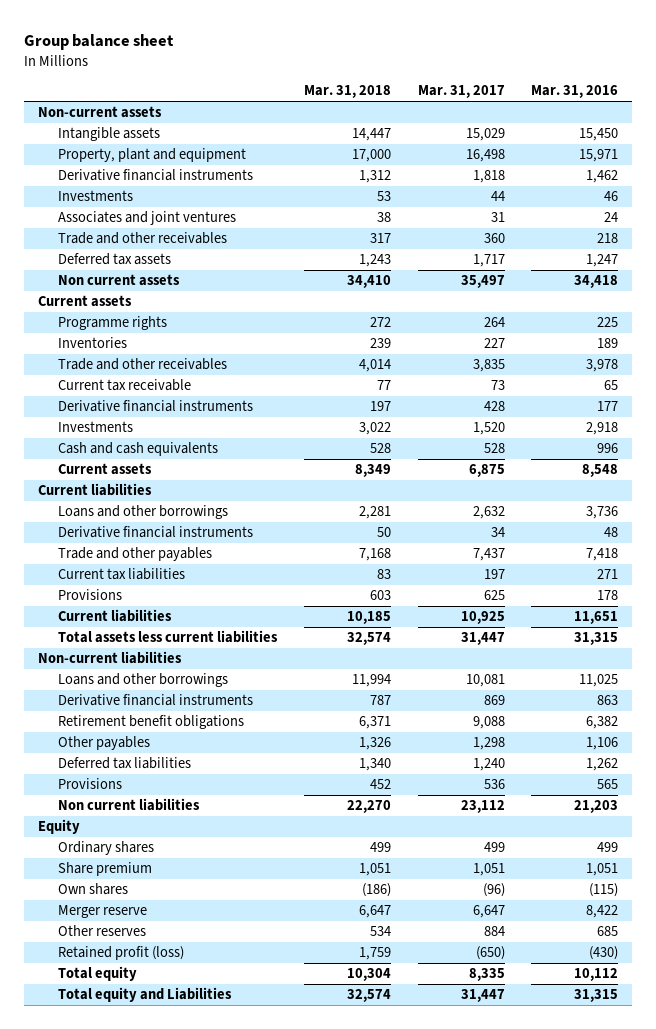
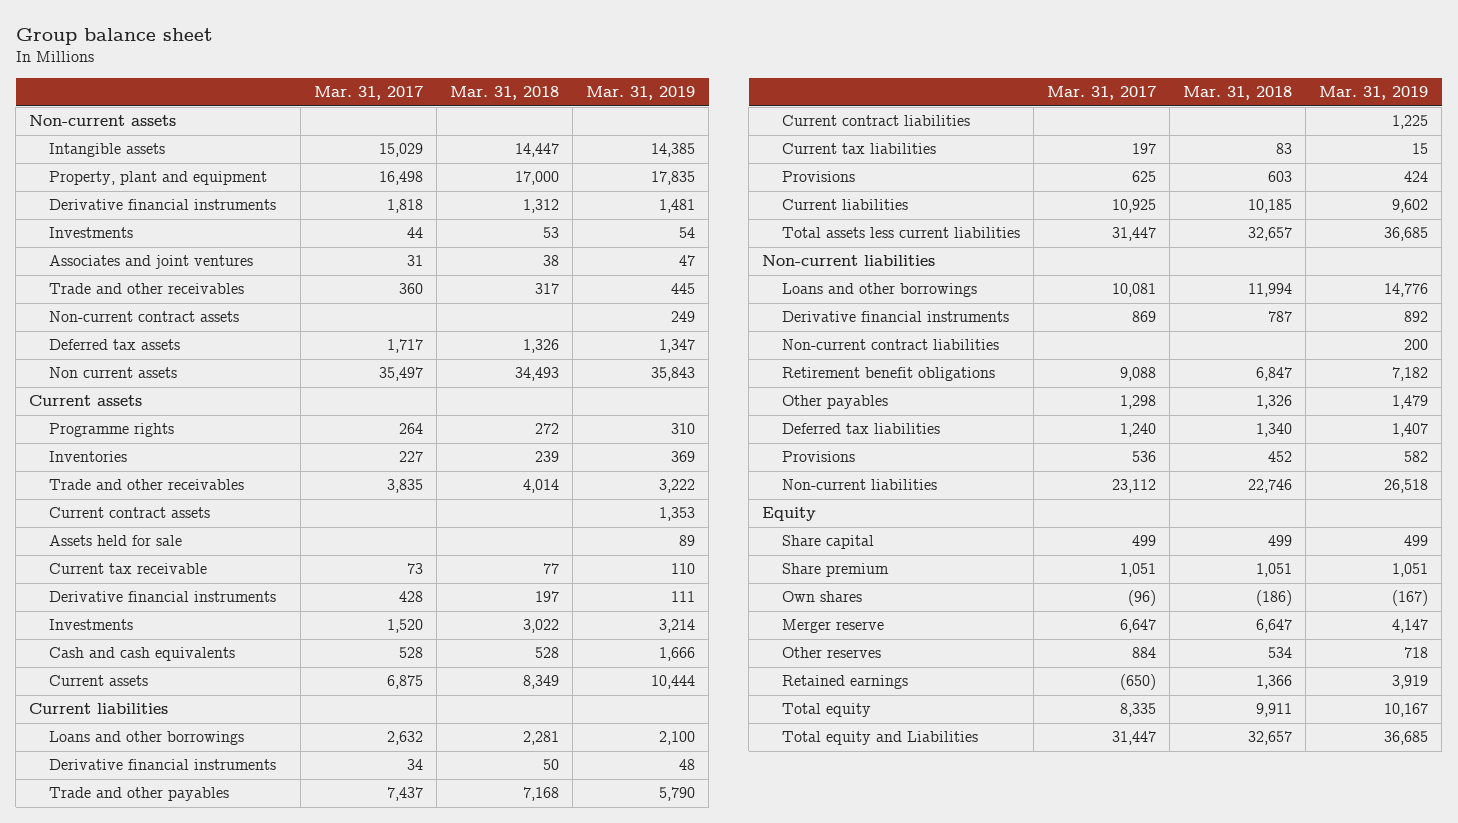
- | Mar. 31, 2018 | Mar. 31, 2017 | Mar. 31, 2016
+ | Mar. 31, 2017 | Mar. 31, 2018 | Mar. 31, 2019
- Deferred tax assets | 1,243 | 1,717 | 1,247
- Non current assets | 34,410 | 35,497 | 34,418
+ Non-current contract assets | | | 249
+ Deferred tax assets | 1,717 | 1,326 | 1,347
+ Non current assets | 35,497 | 34,493 | 35,843
+ Current contract assets | | | 1,353
+ Assets held for sale | | | 89
+ Current contract liabilities | | | 1,225
- Total assets less current liabilities | 32,574 | 31,447 | 31,315
+ Total assets less current liabilities | 31,447 | 32,657 | 36,685
- Retirement benefit obligations | 6,371 | 9,088 | 6,382
+ Non-current contract liabilities | | | 200
+ Retirement benefit obligations | 9,088 | 6,847 | 7,182
- Non current liabilities | 22,270 | 23,112 | 21,203
+ Non-current liabilities | 23,112 | 22,746 | 26,518
- Ordinary shares | 499 | 499 | 499
+ Share capital | 499 | 499 | 499
- Retained profit (loss) | 1,759 | (650) | (430)
- Total equity | 10,304 | 8,335 | 10,112
- Total equity and Liabilities | 32,574 | 31,447 | 31,315
+ Retained earnings | (650) | 1,366 | 3,919
+ Total equity | 8,335 | 9,911 | 10,167
+ Total equity and Liabilities | 31,447 | 32,657 | 36,685

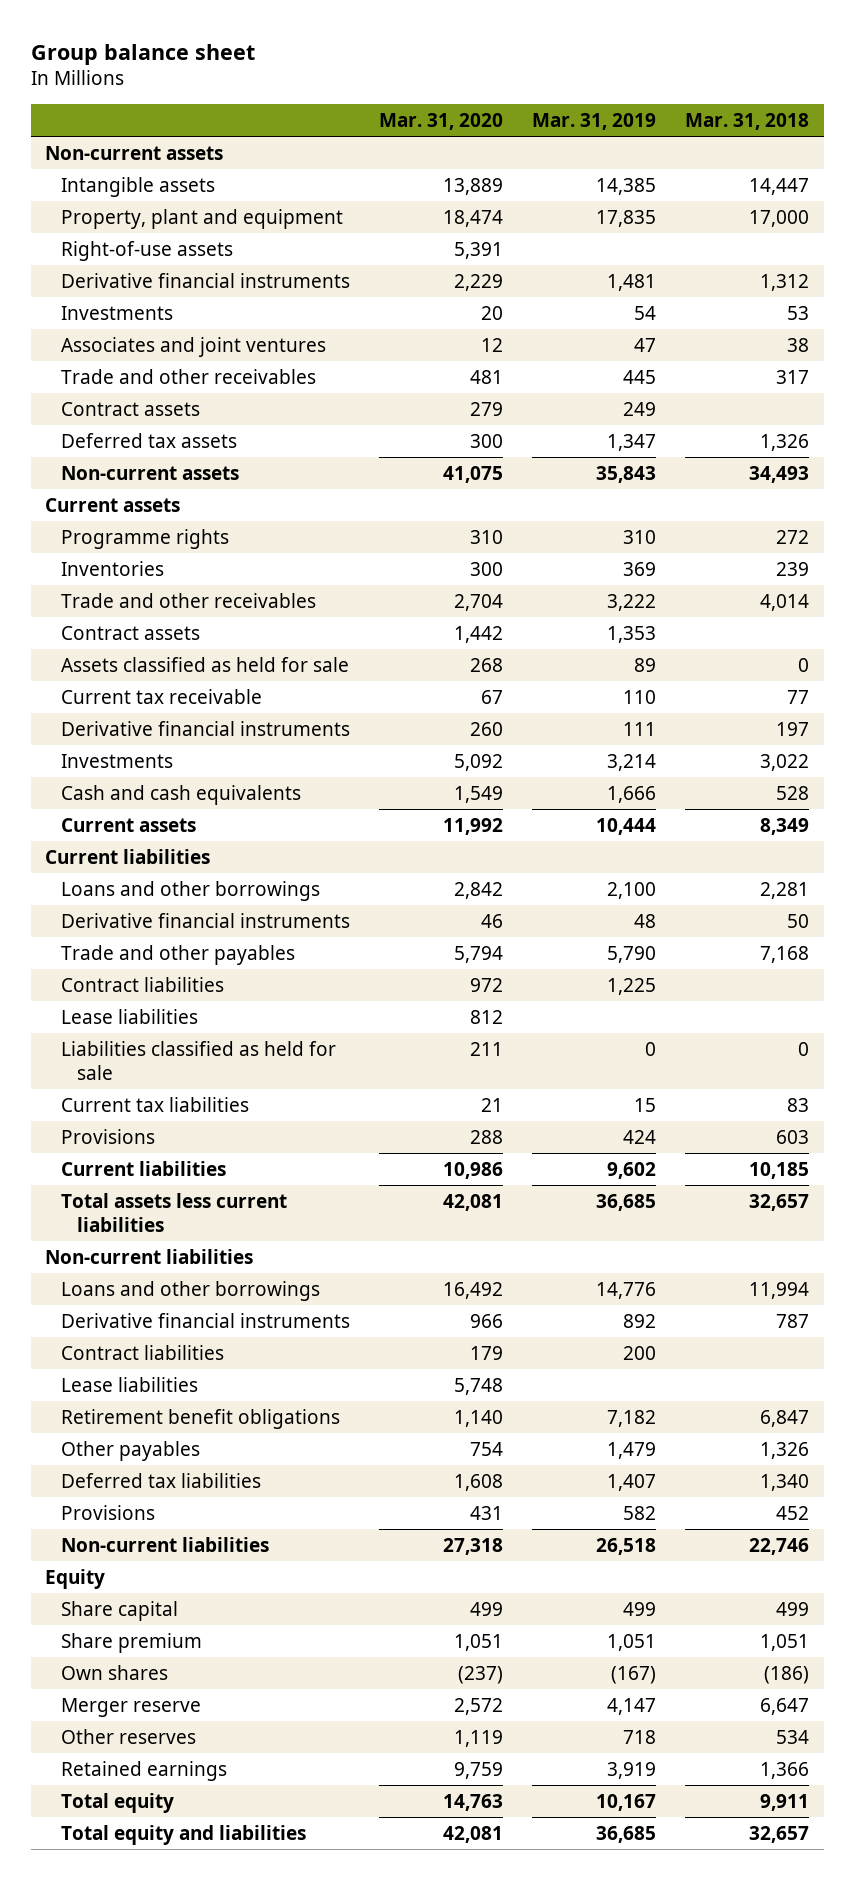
- | Mar. 31, 2017 | Mar. 31, 2018 | Mar. 31, 2019
+ | Mar. 31, 2020 | Mar. 31, 2019 | Mar. 31, 2018
+ Right-of-use assets | 5,391 | |
- Non-current contract assets | | | 249
+ Contract assets | 279 | 249 |
- Non current assets | 35,497 | 34,493 | 35,843
+ Non-current assets | 41,075 | 35,843 | 34,493
- Current contract assets | | | 1,353
- Assets held for sale | | | 89
+ Contract assets | 1,442 | 1,353 |
+ Assets classified as held for sale | 268 | 89 | 0
- Current contract liabilities | | | 1,225
+ Contract liabilities | 972 | 1,225 |
+ Lease liabilities | 812 | |
+ Liabilities classified as held for sale | 211 | 0 | 0
- Non-current contract liabilities | | | 200
+ Contract liabilities | 179 | 200 |
+ Lease liabilities | 5,748 | |
- Total equity and Liabilities | 31,447 | 32,657 | 36,685
+ Total equity and liabilities | 42,081 | 36,685 | 32,657

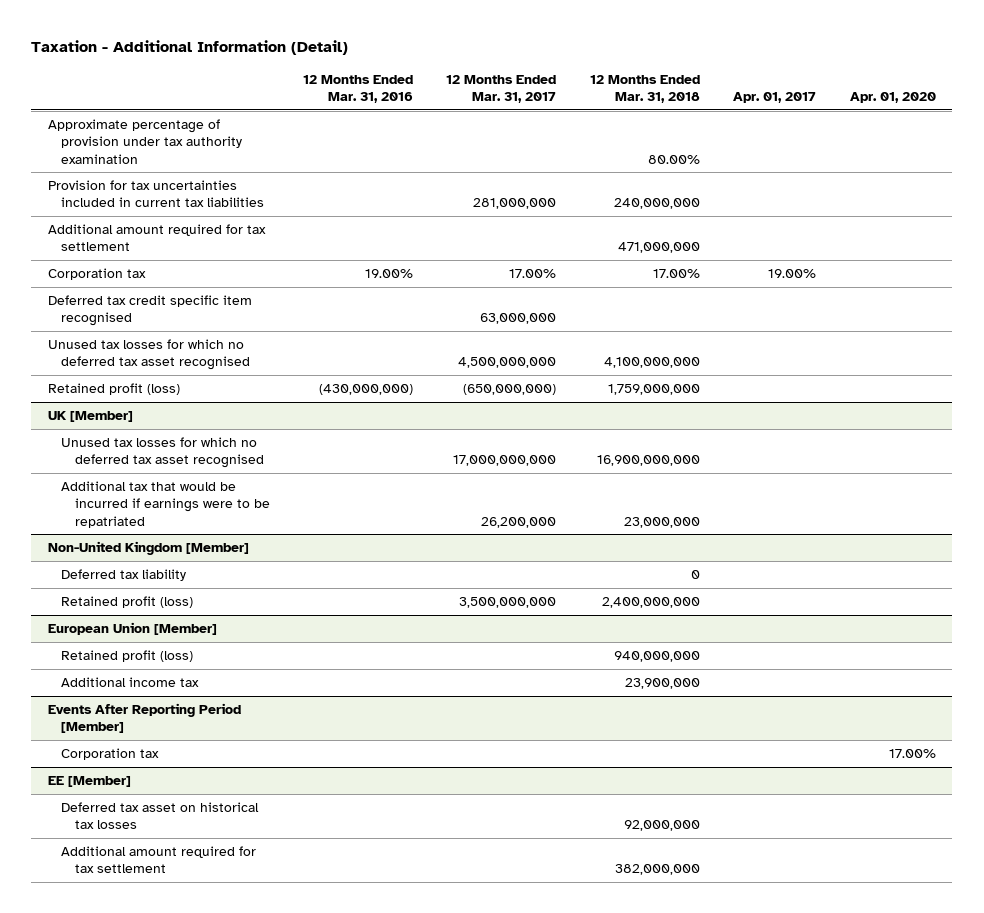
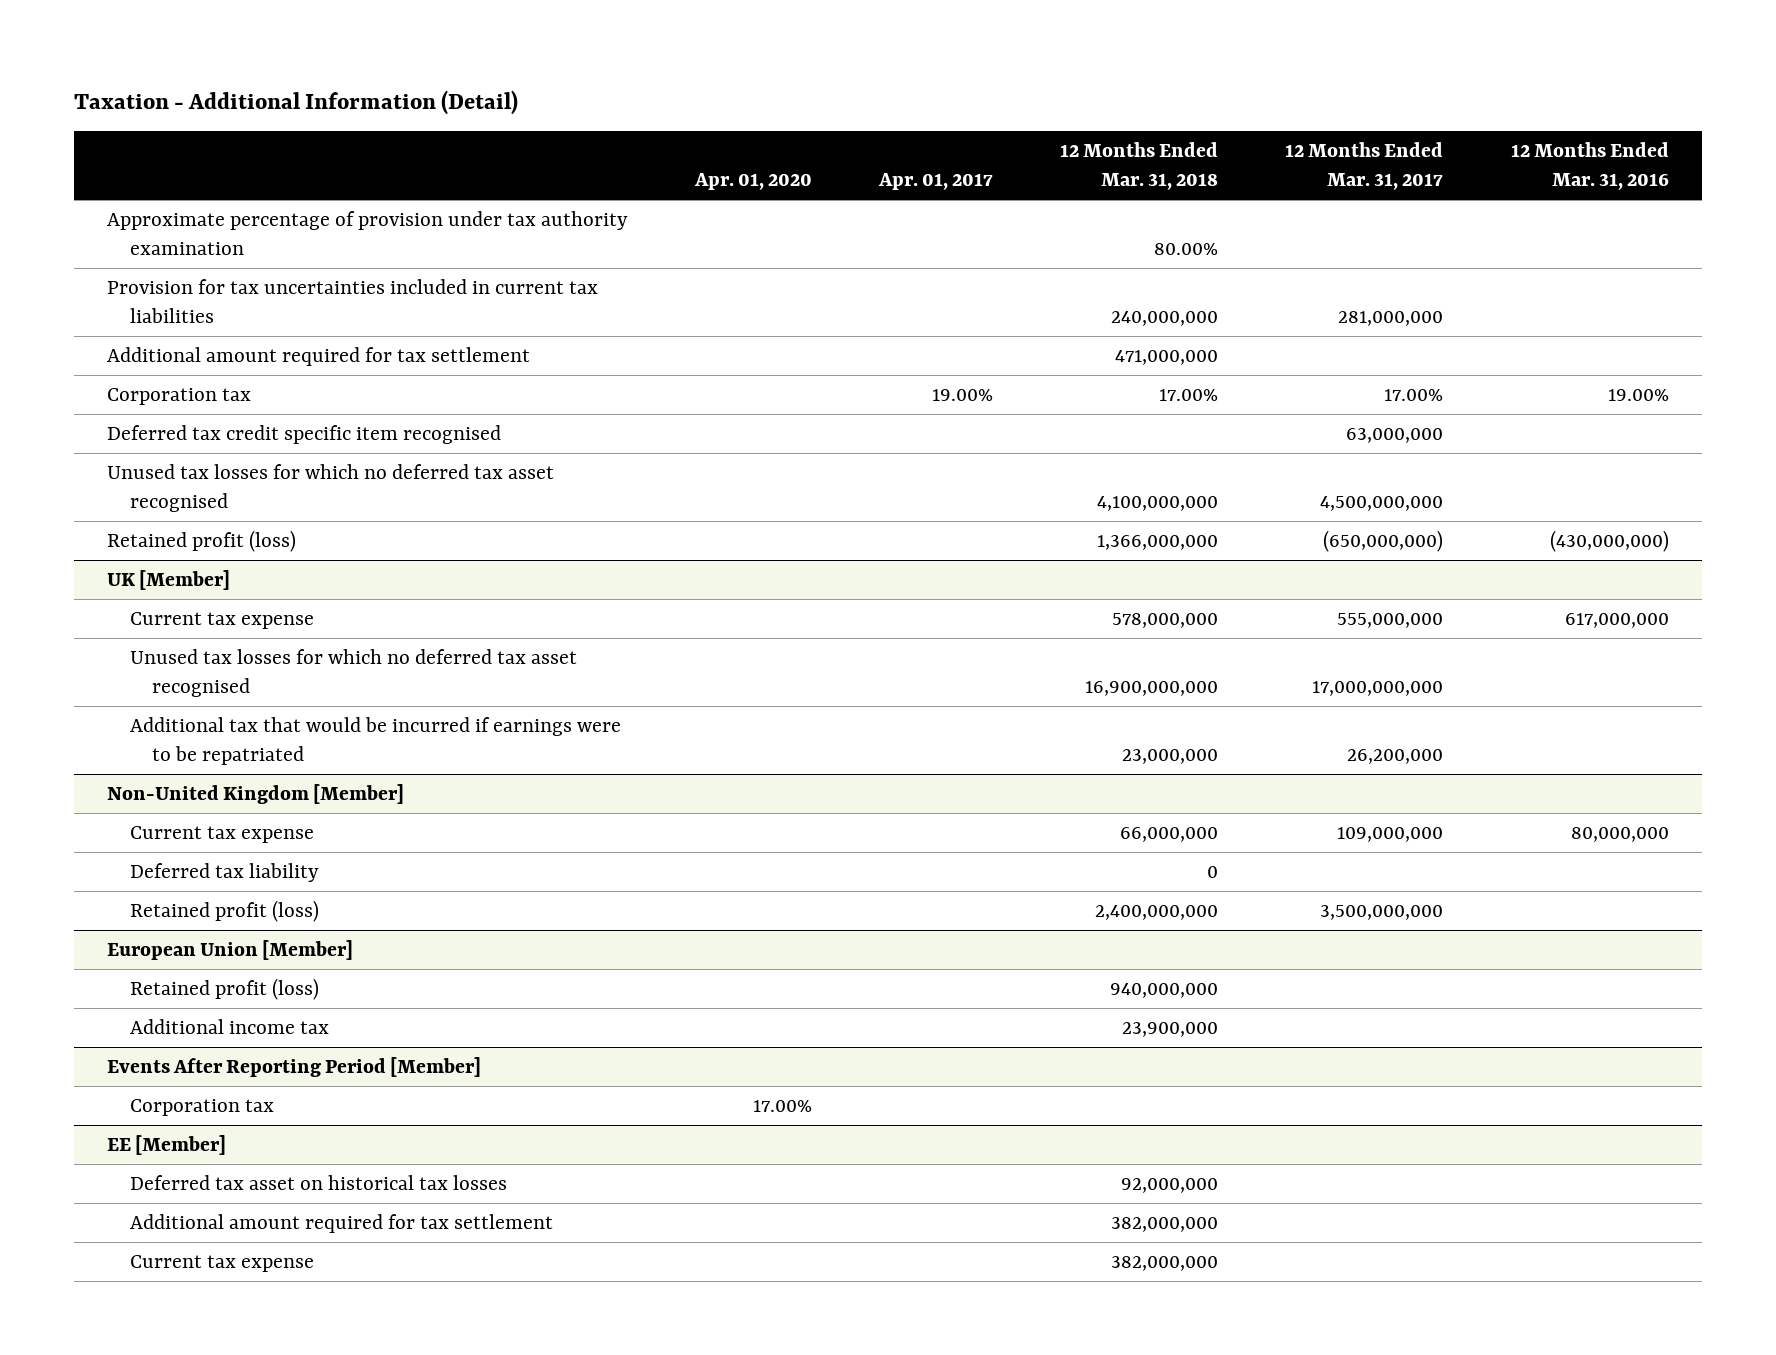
- | 12 Months Ended Mar. 31, 2016 | 12 Months Ended Mar. 31, 2017 | 12 Months Ended Mar. 31, 2018 | Apr. 01, 2017 | Apr. 01, 2020
+ | Apr. 01, 2020 | Apr. 01, 2017 | 12 Months Ended Mar. 31, 2018 | 12 Months Ended Mar. 31, 2017 | 12 Months Ended Mar. 31, 2016
- Retained profit (loss) | (430,000,000) | (650,000,000) | 1,759,000,000 | |
+ Retained profit (loss) | | | 1,366,000,000 | (650,000,000) | (430,000,000)
@ UK [Member]
+ Current tax expense | | | 578,000,000 | 555,000,000 | 617,000,000
@ Non-United Kingdom [Member]
+ Current tax expense | | | 66,000,000 | 109,000,000 | 80,000,000
@ EE [Member]
+ Current tax expense | | | 382,000,000 | |

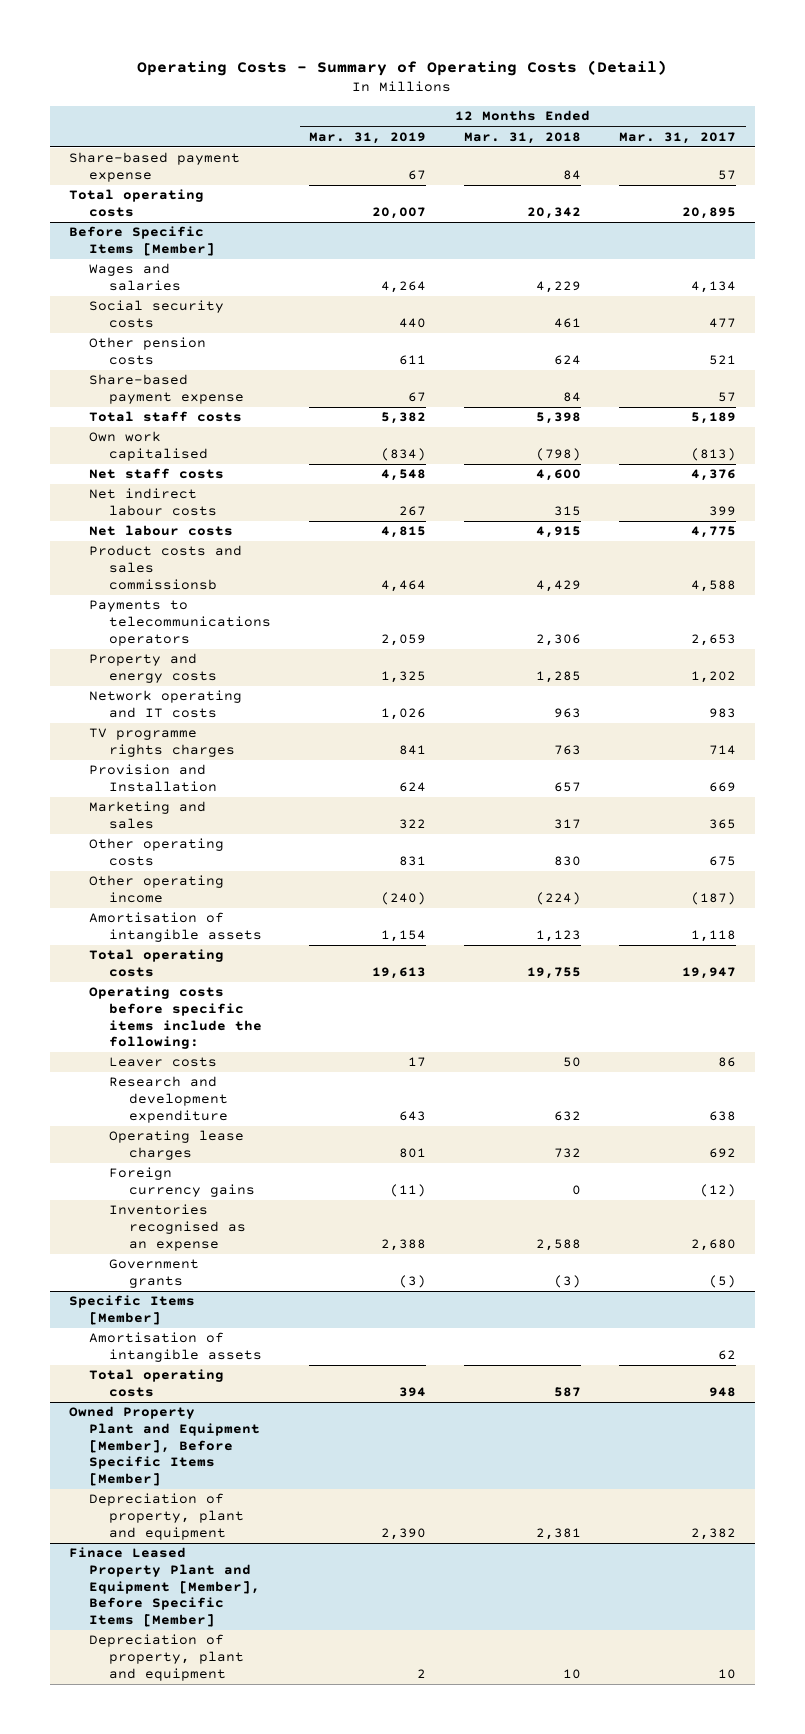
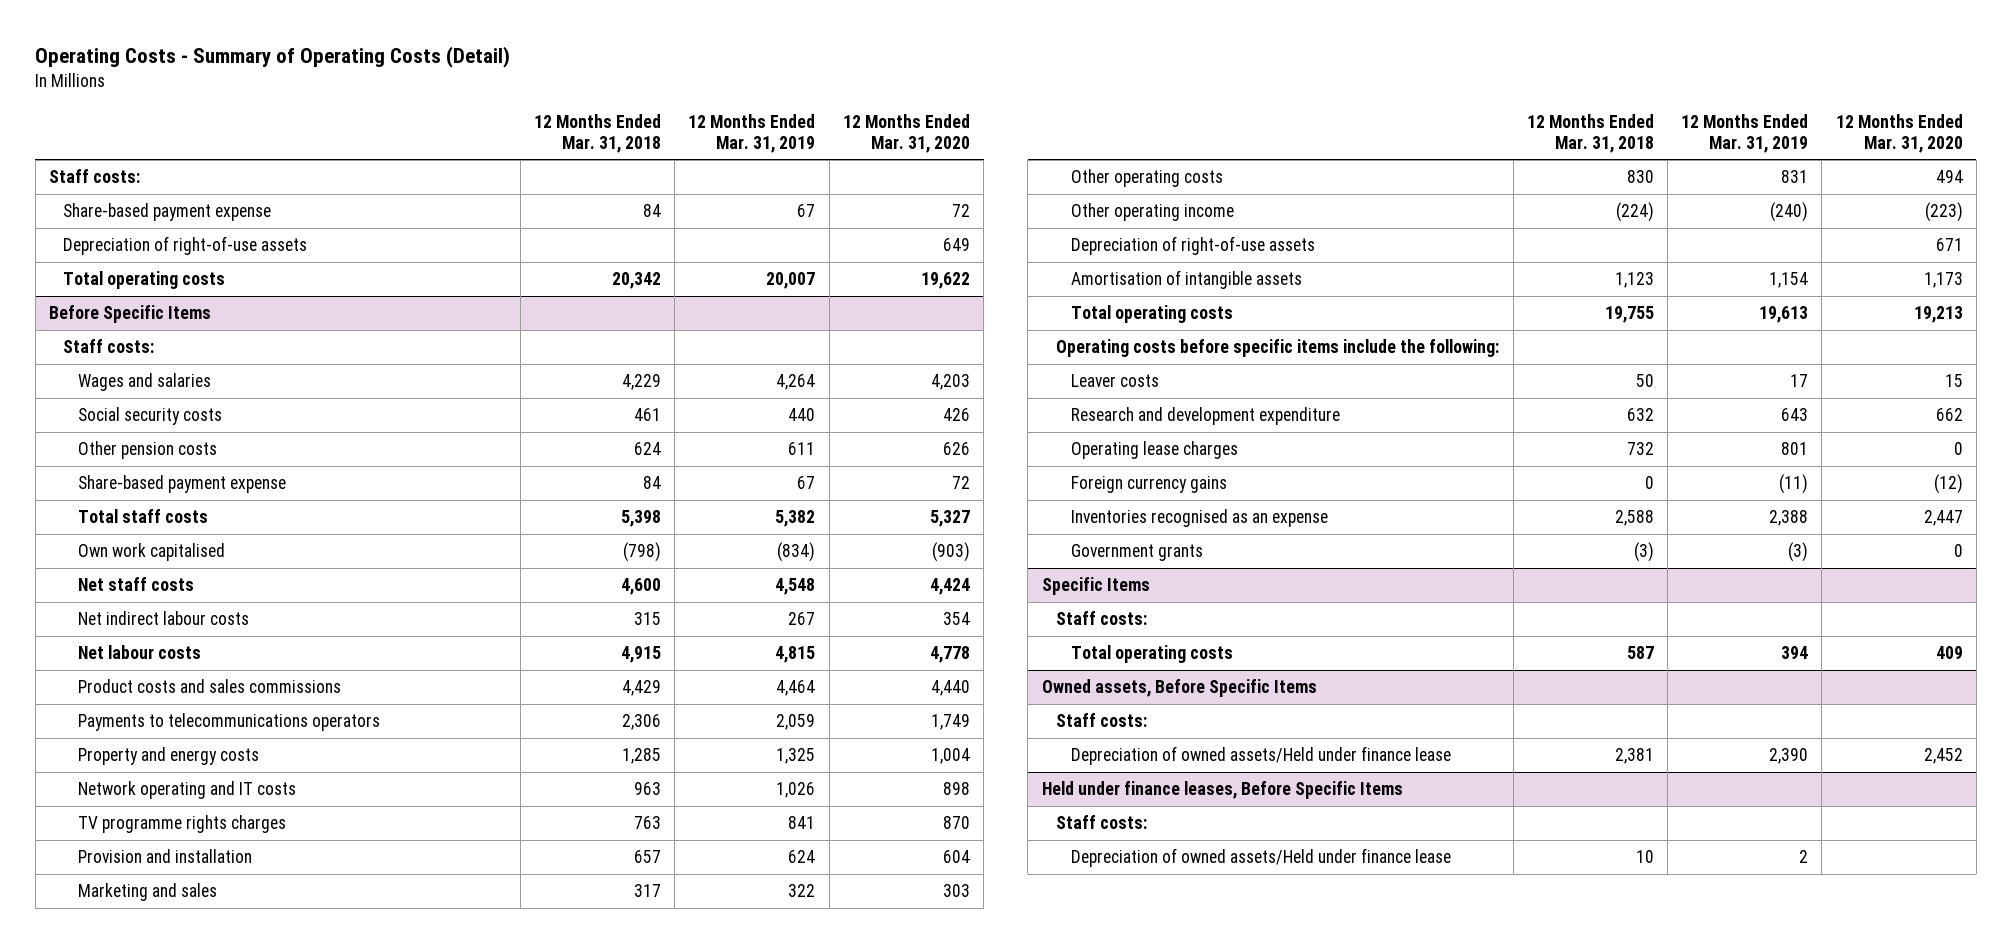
- | 12 Months Ended Mar. 31, 2019 | 12 Months Ended Mar. 31, 2018 | 12 Months Ended Mar. 31, 2017
+ | 12 Months Ended Mar. 31, 2018 | 12 Months Ended Mar. 31, 2019 | 12 Months Ended Mar. 31, 2020
+ Staff costs:
+ Depreciation of right-of-use assets | | | 649
- Before Specific Items [Member]
+ Before Specific Items
+ Staff costs:
- Product costs and sales commissionsb | 4,464 | 4,429 | 4,588
+ Product costs and sales commissions | 4,429 | 4,464 | 4,440
- Provision and Installation | 624 | 657 | 669
+ Provision and installation | 657 | 624 | 604
+ Depreciation of right-of-use assets | | | 671
- Specific Items [Member]
- Amortisation of intangible assets | | | 62
+ Specific Items
+ Staff costs:
- Owned Property Plant and Equipment [Member], Before Specific Items [Member]
- Depreciation of property, plant and equipment | 2,390 | 2,381 | 2,382
- Finace Leased Property Plant and Equipment [Member], Before Specific Items [Member]
- Depreciation of property, plant and equipment | 2 | 10 | 10
+ Owned assets, Before Specific Items
+ Staff costs:
+ Depreciation of owned assets/Held under finance lease | 2,381 | 2,390 | 2,452
+ Held under finance leases, Before Specific Items
+ Staff costs:
+ Depreciation of owned assets/Held under finance lease | 10 | 2 |

